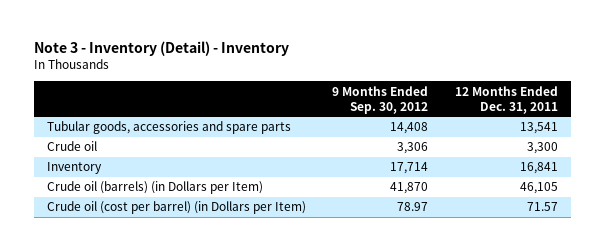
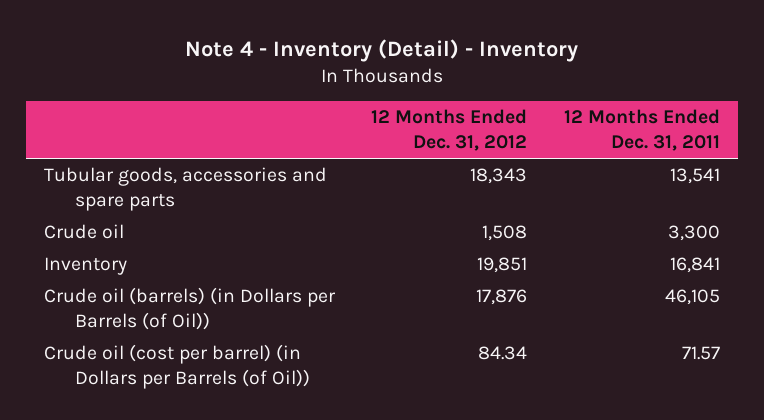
- Note 3 - Inventory (Detail) - Inventory
+ Note 4 - Inventory (Detail) - Inventory
- | 9 Months Ended Sep. 30, 2012 | 12 Months Ended Dec. 31, 2011
+ | 12 Months Ended Dec. 31, 2012 | 12 Months Ended Dec. 31, 2011
- Crude oil (barrels) (in Dollars per Item) | 41,870 | 46,105
- Crude oil (cost per barrel) (in Dollars per Item) | 78.97 | 71.57
+ Crude oil (barrels) (in Dollars per Barrels (of Oil)) | 17,876 | 46,105
+ Crude oil (cost per barrel) (in Dollars per Barrels (of Oil)) | 84.34 | 71.57

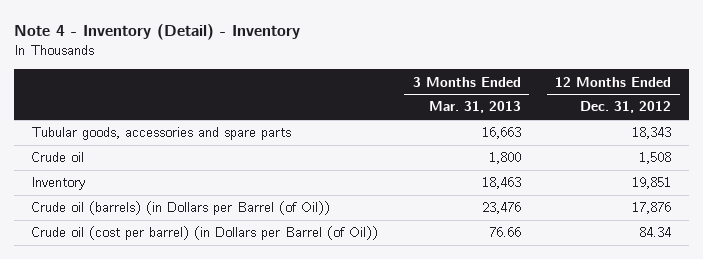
- | 12 Months Ended Dec. 31, 2012 | 12 Months Ended Dec. 31, 2011
+ | 3 Months Ended Mar. 31, 2013 | 12 Months Ended Dec. 31, 2012
- Crude oil (barrels) (in Dollars per Barrels (of Oil)) | 17,876 | 46,105
- Crude oil (cost per barrel) (in Dollars per Barrels (of Oil)) | 84.34 | 71.57
+ Crude oil (barrels) (in Dollars per Barrel (of Oil)) | 23,476 | 17,876
+ Crude oil (cost per barrel) (in Dollars per Barrel (of Oil)) | 76.66 | 84.34

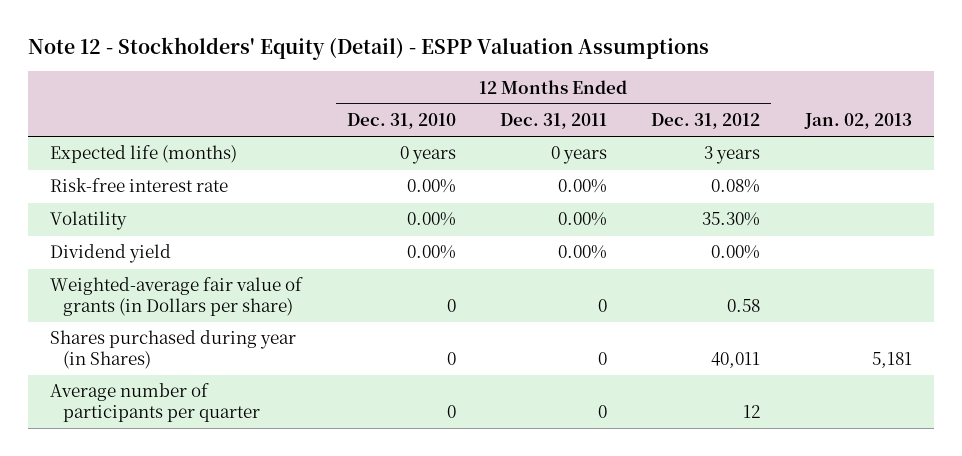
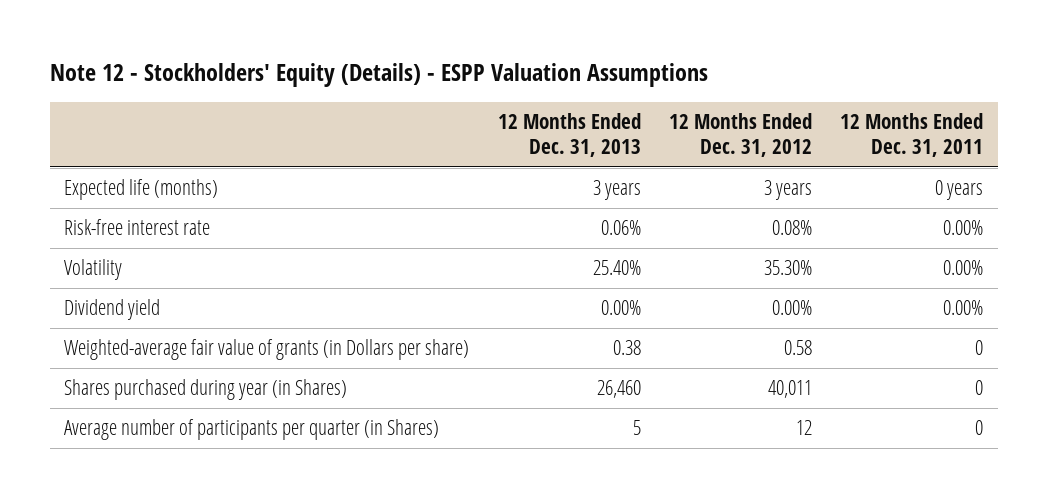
- Note 12 - Stockholders' Equity (Detail) - ESPP Valuation Assumptions
+ Note 12 - Stockholders' Equity (Details) - ESPP Valuation Assumptions
- | 12 Months Ended Dec. 31, 2010 | 12 Months Ended Dec. 31, 2011 | 12 Months Ended Dec. 31, 2012 | Jan. 02, 2013
+ | 12 Months Ended Dec. 31, 2013 | 12 Months Ended Dec. 31, 2012 | 12 Months Ended Dec. 31, 2011
- Average number of participants per quarter | 0 | 0 | 12 |
+ Average number of participants per quarter (in Shares) | 5 | 12 | 0

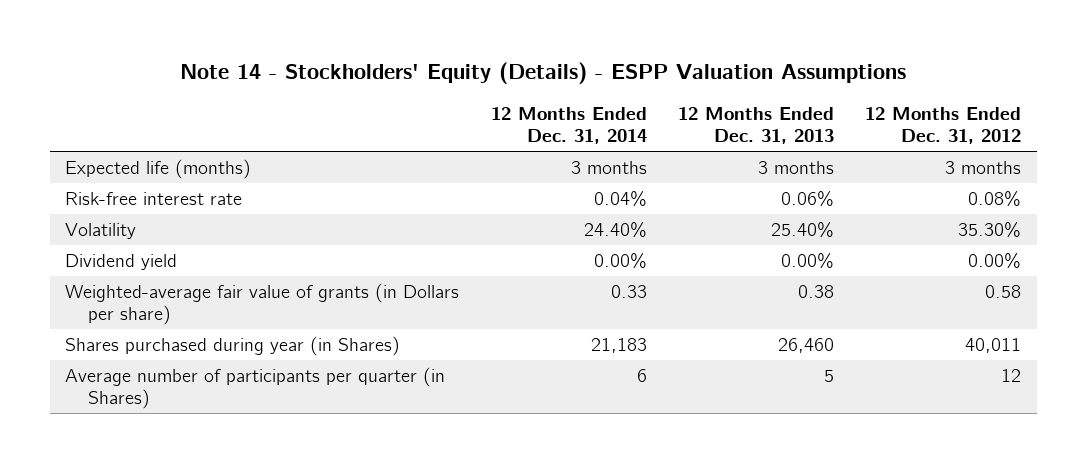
- Note 12 - Stockholders' Equity (Details) - ESPP Valuation Assumptions
+ Note 14 - Stockholders' Equity (Details) - ESPP Valuation Assumptions
- | 12 Months Ended Dec. 31, 2013 | 12 Months Ended Dec. 31, 2012 | 12 Months Ended Dec. 31, 2011
+ | 12 Months Ended Dec. 31, 2014 | 12 Months Ended Dec. 31, 2013 | 12 Months Ended Dec. 31, 2012
- Expected life (months) | 3 years | 3 years | 0 years
+ Expected life (months) | 3 months | 3 months | 3 months

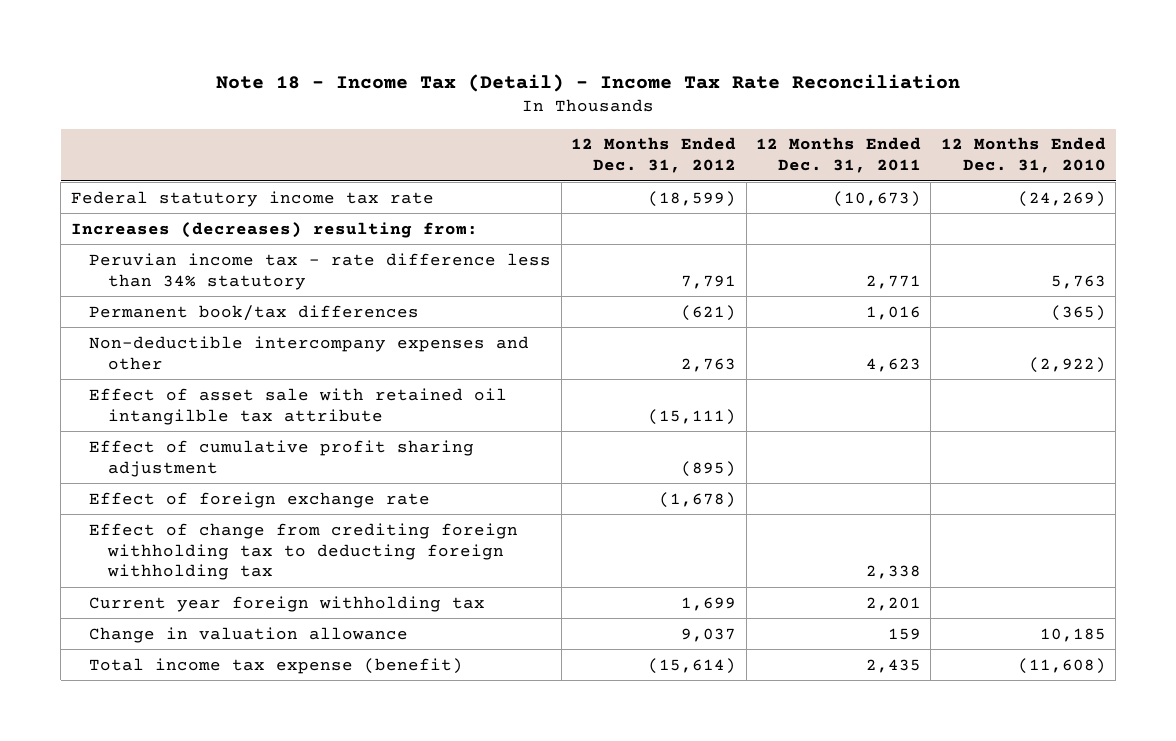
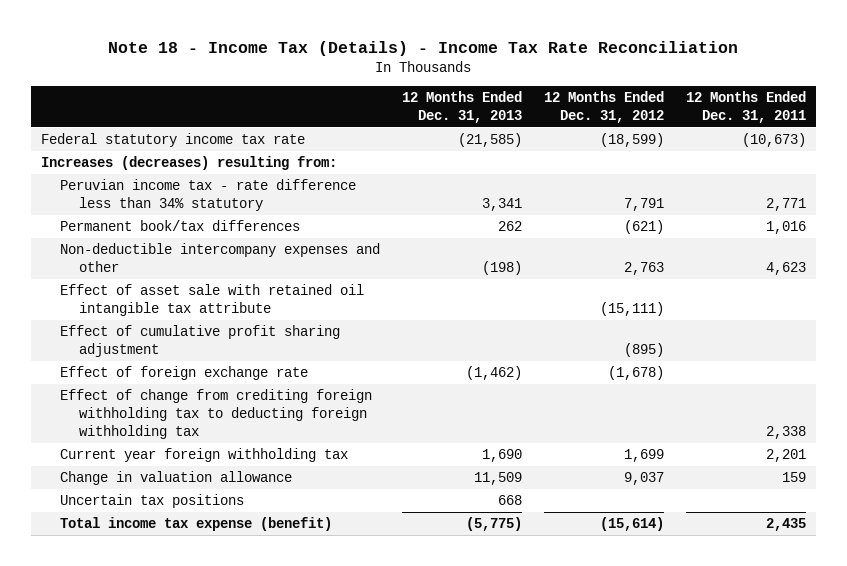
- Note 18 - Income Tax (Detail) - Income Tax Rate Reconciliation
+ Note 18 - Income Tax (Details) - Income Tax Rate Reconciliation
- | 12 Months Ended Dec. 31, 2012 | 12 Months Ended Dec. 31, 2011 | 12 Months Ended Dec. 31, 2010
+ | 12 Months Ended Dec. 31, 2013 | 12 Months Ended Dec. 31, 2012 | 12 Months Ended Dec. 31, 2011
- Effect of asset sale with retained oil intangilble tax attribute | (15,111) | |
+ Effect of asset sale with retained oil intangible tax attribute | | (15,111) |
+ Uncertain tax positions | 668 | |

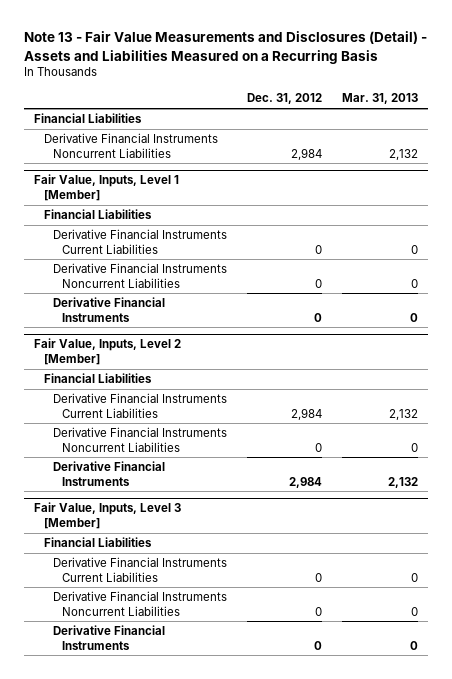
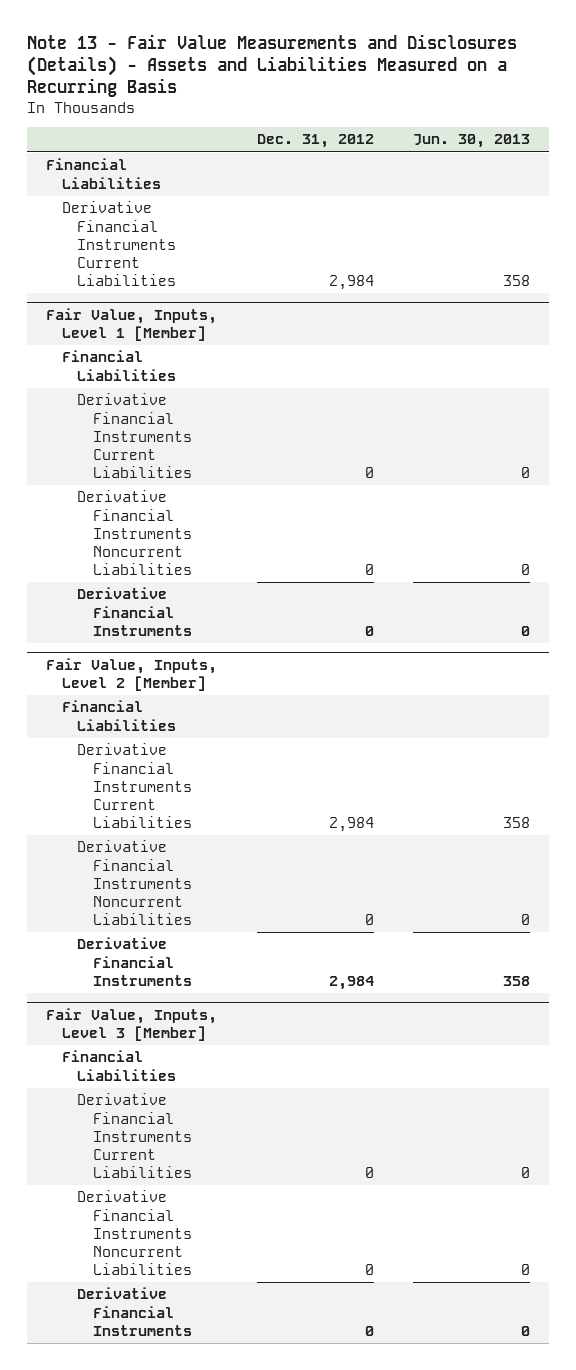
- Note 13 - Fair Value Measurements and Disclosures (Detail) - Assets and Liabilities Measured on a Recurring Basis
+ Note 13 - Fair Value Measurements and Disclosures (Details) - Assets and Liabilities Measured on a Recurring Basis
- | Dec. 31, 2012 | Mar. 31, 2013
+ | Dec. 31, 2012 | Jun. 30, 2013
- Derivative Financial Instruments Noncurrent Liabilities | 2,984 | 2,132
+ Derivative Financial Instruments Current Liabilities | 2,984 | 358

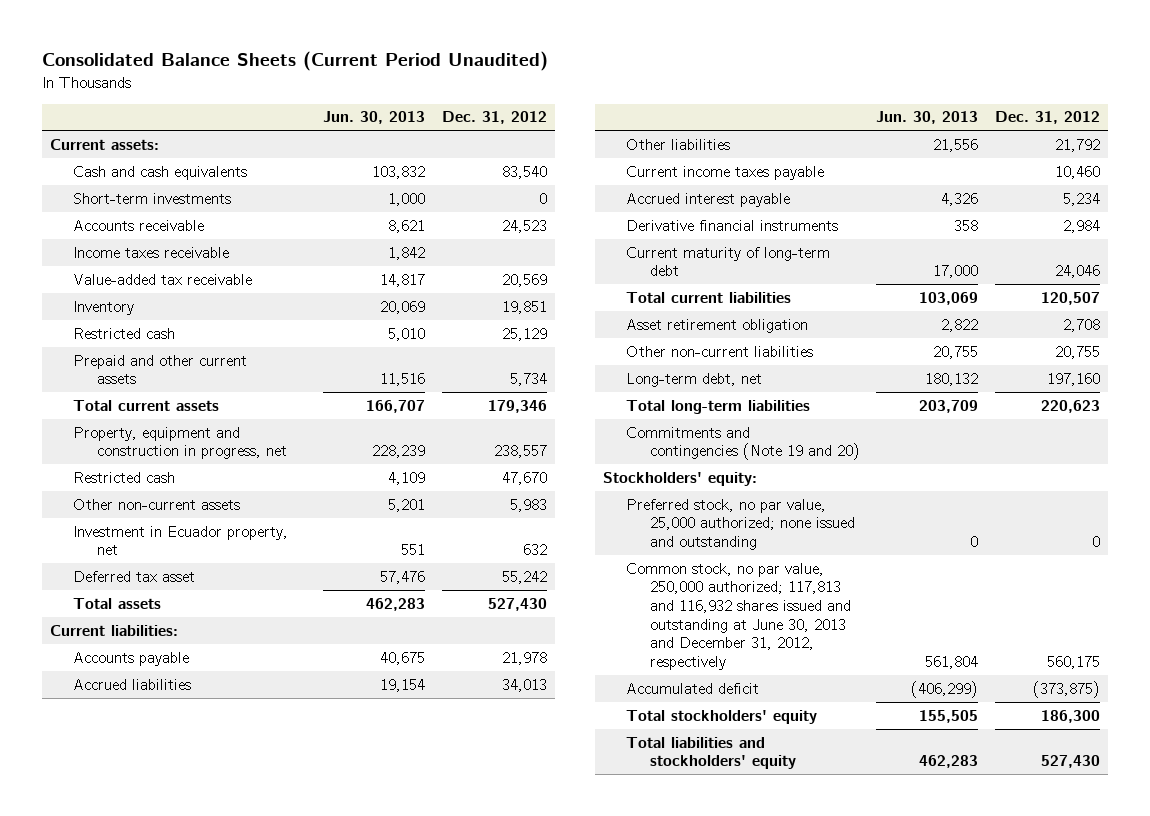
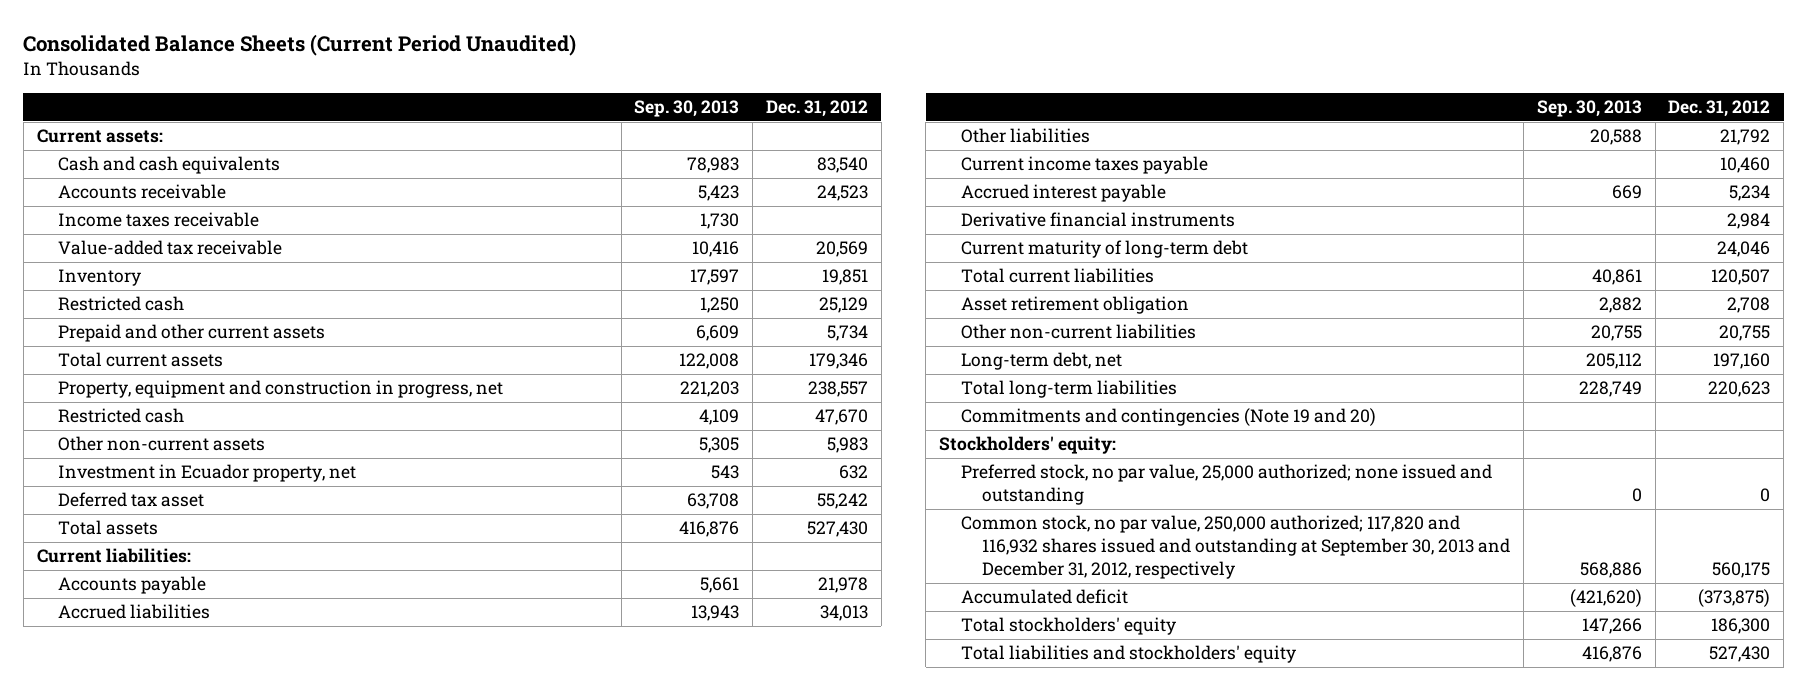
- | Jun. 30, 2013 | Dec. 31, 2012
+ | Sep. 30, 2013 | Dec. 31, 2012
- Short-term investments | 1,000 | 0
- Common stock, no par value, 250,000 authorized; 117,813 and 116,932 shares issued and outstanding at June 30, 2013 and December 31, 2012, respectively | 561,804 | 560,175
+ Common stock, no par value, 250,000 authorized; 117,820 and 116,932 shares issued and outstanding at September 30, 2013 and December 31, 2012, respectively | 568,886 | 560,175

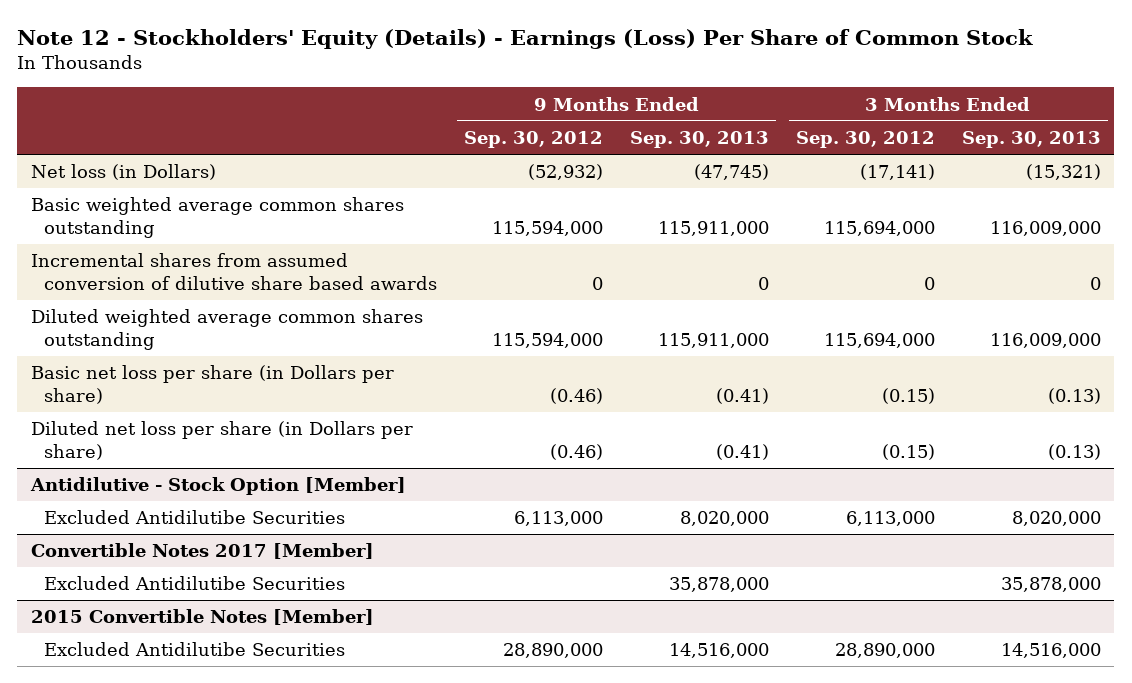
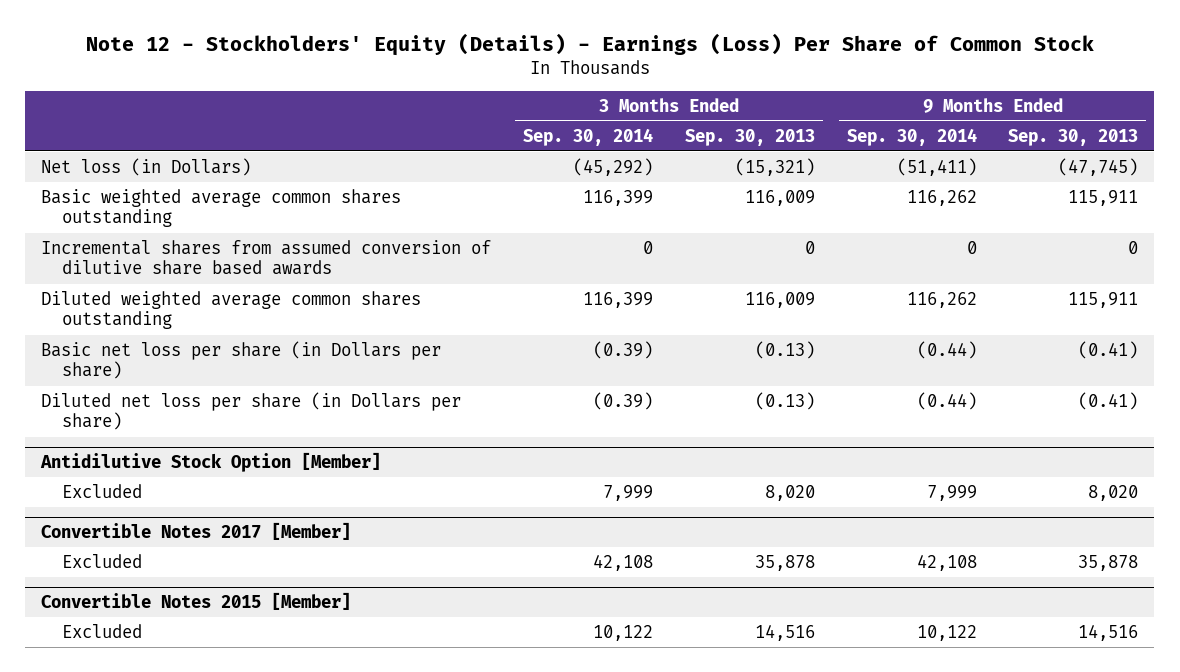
- | 9 Months Ended Sep. 30, 2012 | 9 Months Ended Sep. 30, 2013 | 3 Months Ended Sep. 30, 2012 | 3 Months Ended Sep. 30, 2013
+ | 3 Months Ended Sep. 30, 2014 | 3 Months Ended Sep. 30, 2013 | 9 Months Ended Sep. 30, 2014 | 9 Months Ended Sep. 30, 2013
- Basic weighted average common shares outstanding | 115,594,000 | 115,911,000 | 115,694,000 | 116,009,000
+ Basic weighted average common shares outstanding | 116,399 | 116,009 | 116,262 | 115,911
- Diluted weighted average common shares outstanding | 115,594,000 | 115,911,000 | 115,694,000 | 116,009,000
+ Diluted weighted average common shares outstanding | 116,399 | 116,009 | 116,262 | 115,911
- Antidilutive - Stock Option [Member]
- Excluded Antidilutibe Securities | 6,113,000 | 8,020,000 | 6,113,000 | 8,020,000
+ Antidilutive Stock Option [Member]
+ Excluded | 7,999 | 8,020 | 7,999 | 8,020
@ Convertible Notes 2017 [Member]
- Excluded Antidilutibe Securities | | 35,878,000 | | 35,878,000
- 2015 Convertible Notes [Member]
- Excluded Antidilutibe Securities | 28,890,000 | 14,516,000 | 28,890,000 | 14,516,000
@ Convertible Notes 2017 [Member]
+ Excluded | 42,108 | 35,878 | 42,108 | 35,878
+ Convertible Notes 2015 [Member]
+ Excluded | 10,122 | 14,516 | 10,122 | 14,516

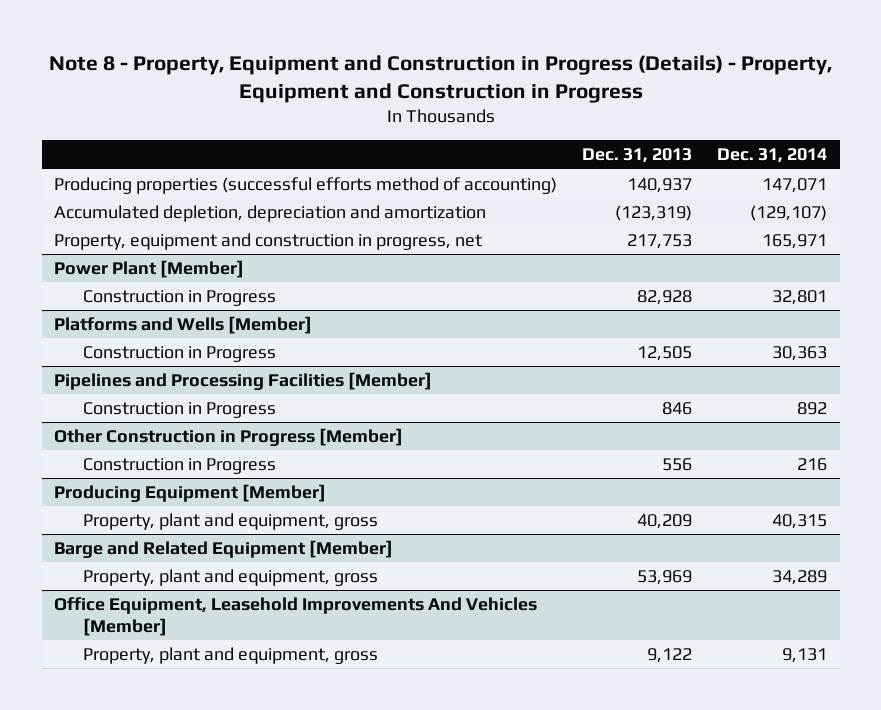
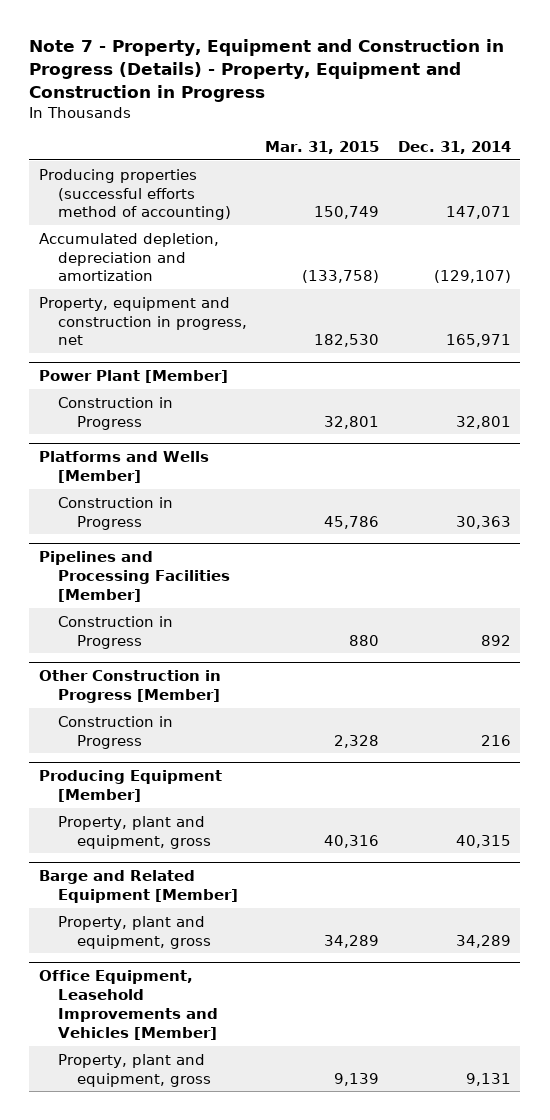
- Note 8 - Property, Equipment and Construction in Progress (Details) - Property, Equipment and Construction in Progress
+ Note 7 - Property, Equipment and Construction in Progress (Details) - Property, Equipment and Construction in Progress
- | Dec. 31, 2013 | Dec. 31, 2014
+ | Mar. 31, 2015 | Dec. 31, 2014
- Office Equipment, Leasehold Improvements And Vehicles [Member]
+ Office Equipment, Leasehold Improvements and Vehicles [Member]

